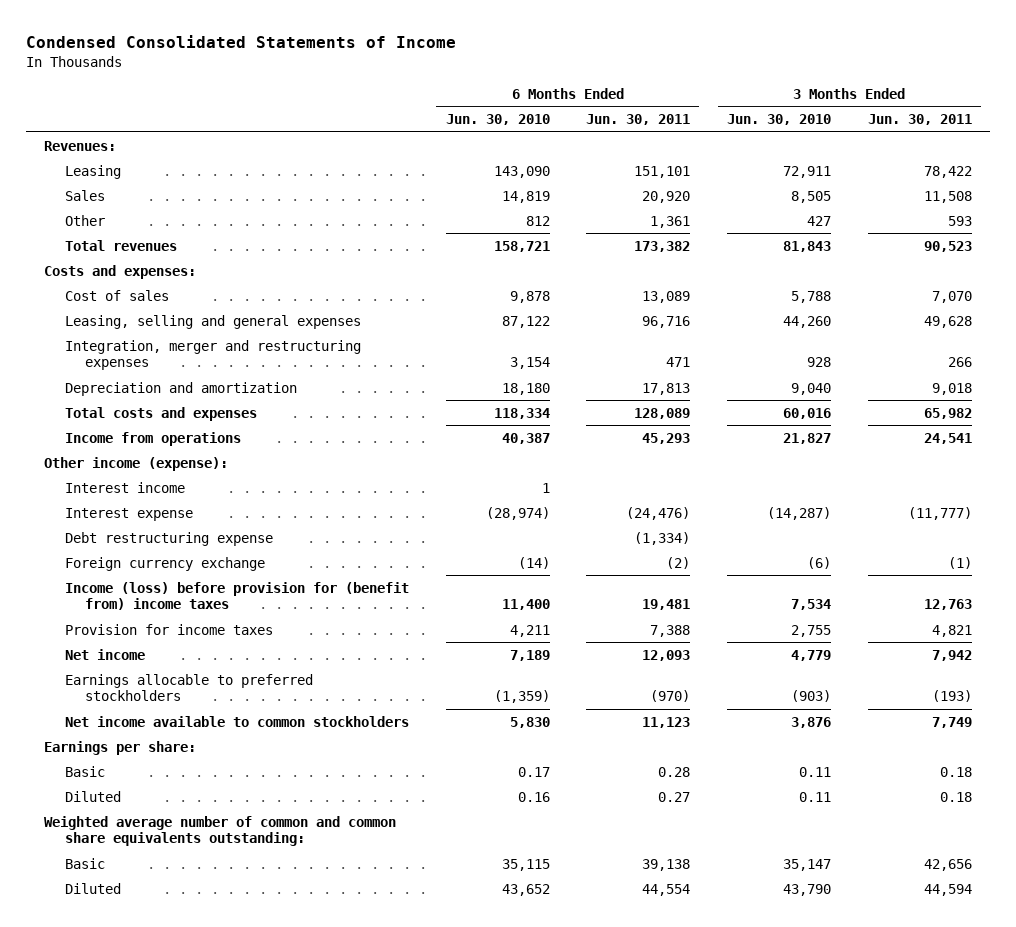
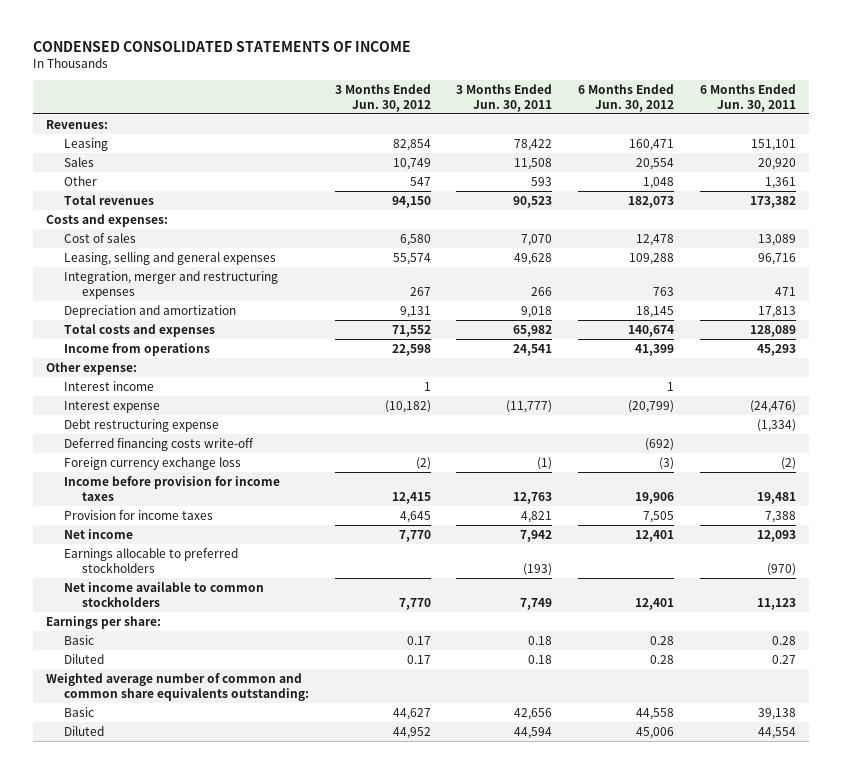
- Condensed Consolidated Statements of Income
+ CONDENSED CONSOLIDATED STATEMENTS OF INCOME
- | 6 Months Ended Jun. 30, 2010 | 6 Months Ended Jun. 30, 2011 | 3 Months Ended Jun. 30, 2010 | 3 Months Ended Jun. 30, 2011
+ | 3 Months Ended Jun. 30, 2012 | 3 Months Ended Jun. 30, 2011 | 6 Months Ended Jun. 30, 2012 | 6 Months Ended Jun. 30, 2011
- Other income (expense):
+ Other expense:
- Foreign currency exchange | (14) | (2) | (6) | (1)
- Income (loss) before provision for (benefit from) income taxes | 11,400 | 19,481 | 7,534 | 12,763
+ Deferred financing costs write-off | | | (692) |
+ Foreign currency exchange loss | (2) | (1) | (3) | (2)
+ Income before provision for income taxes | 12,415 | 12,763 | 19,906 | 19,481

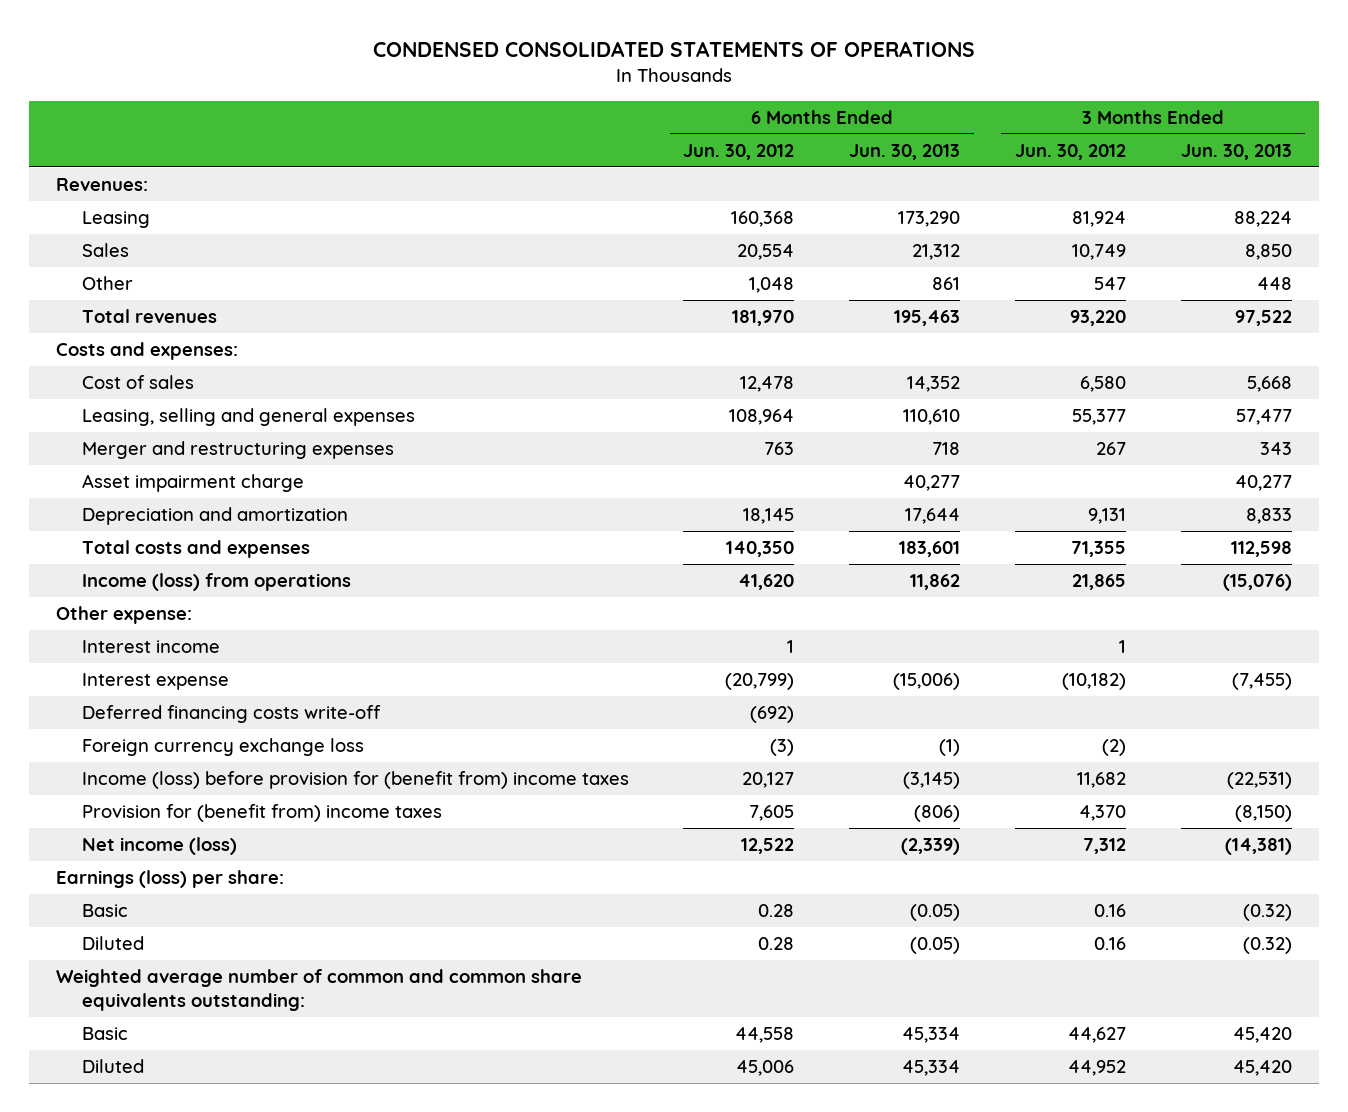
- CONDENSED CONSOLIDATED STATEMENTS OF INCOME
+ CONDENSED CONSOLIDATED STATEMENTS OF OPERATIONS
- | 3 Months Ended Jun. 30, 2012 | 3 Months Ended Jun. 30, 2011 | 6 Months Ended Jun. 30, 2012 | 6 Months Ended Jun. 30, 2011
+ | 6 Months Ended Jun. 30, 2012 | 6 Months Ended Jun. 30, 2013 | 3 Months Ended Jun. 30, 2012 | 3 Months Ended Jun. 30, 2013
- Leasing | 82,854 | 78,422 | 160,471 | 151,101
+ Leasing | 160,368 | 173,290 | 81,924 | 88,224
- Total revenues | 94,150 | 90,523 | 182,073 | 173,382
+ Total revenues | 181,970 | 195,463 | 93,220 | 97,522
- Leasing, selling and general expenses | 55,574 | 49,628 | 109,288 | 96,716
- Integration, merger and restructuring expenses | 267 | 266 | 763 | 471
+ Leasing, selling and general expenses | 108,964 | 110,610 | 55,377 | 57,477
+ Merger and restructuring expenses | 763 | 718 | 267 | 343
+ Asset impairment charge | | 40,277 | | 40,277
- Total costs and expenses | 71,552 | 65,982 | 140,674 | 128,089
- Income from operations | 22,598 | 24,541 | 41,399 | 45,293
+ Total costs and expenses | 140,350 | 183,601 | 71,355 | 112,598
+ Income (loss) from operations | 41,620 | 11,862 | 21,865 | (15,076)
- Debt restructuring expense | | | | (1,334)
- Income before provision for income taxes | 12,415 | 12,763 | 19,906 | 19,481
- Provision for income taxes | 4,645 | 4,821 | 7,505 | 7,388
- Net income | 7,770 | 7,942 | 12,401 | 12,093
- Earnings allocable to preferred stockholders | | (193) | | (970)
- Net income available to common stockholders | 7,770 | 7,749 | 12,401 | 11,123
- Earnings per share:
- Basic | 0.17 | 0.18 | 0.28 | 0.28
- Diluted | 0.17 | 0.18 | 0.28 | 0.27
+ Income (loss) before provision for (benefit from) income taxes | 20,127 | (3,145) | 11,682 | (22,531)
+ Provision for (benefit from) income taxes | 7,605 | (806) | 4,370 | (8,150)
+ Net income (loss) | 12,522 | (2,339) | 7,312 | (14,381)
+ Earnings (loss) per share:
+ Basic | 0.28 | (0.05) | 0.16 | (0.32)
+ Diluted | 0.28 | (0.05) | 0.16 | (0.32)

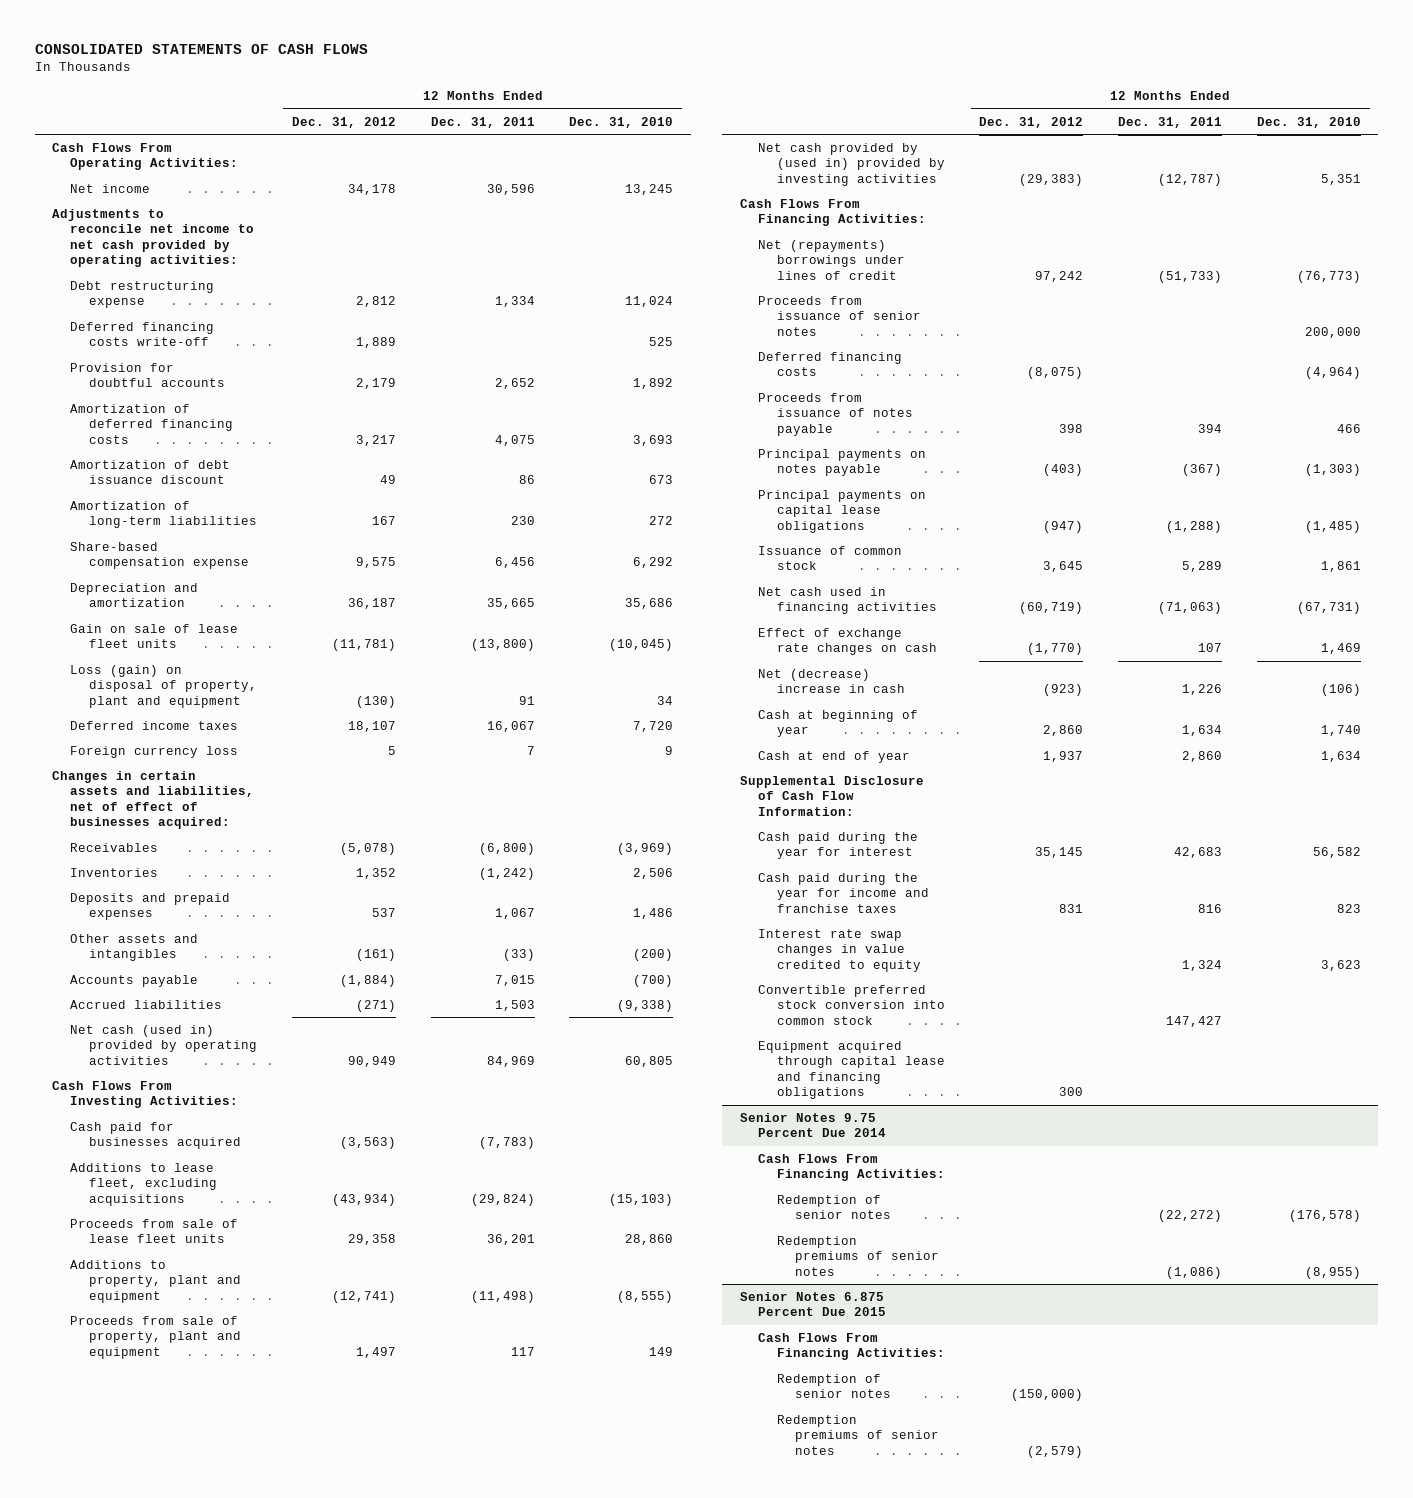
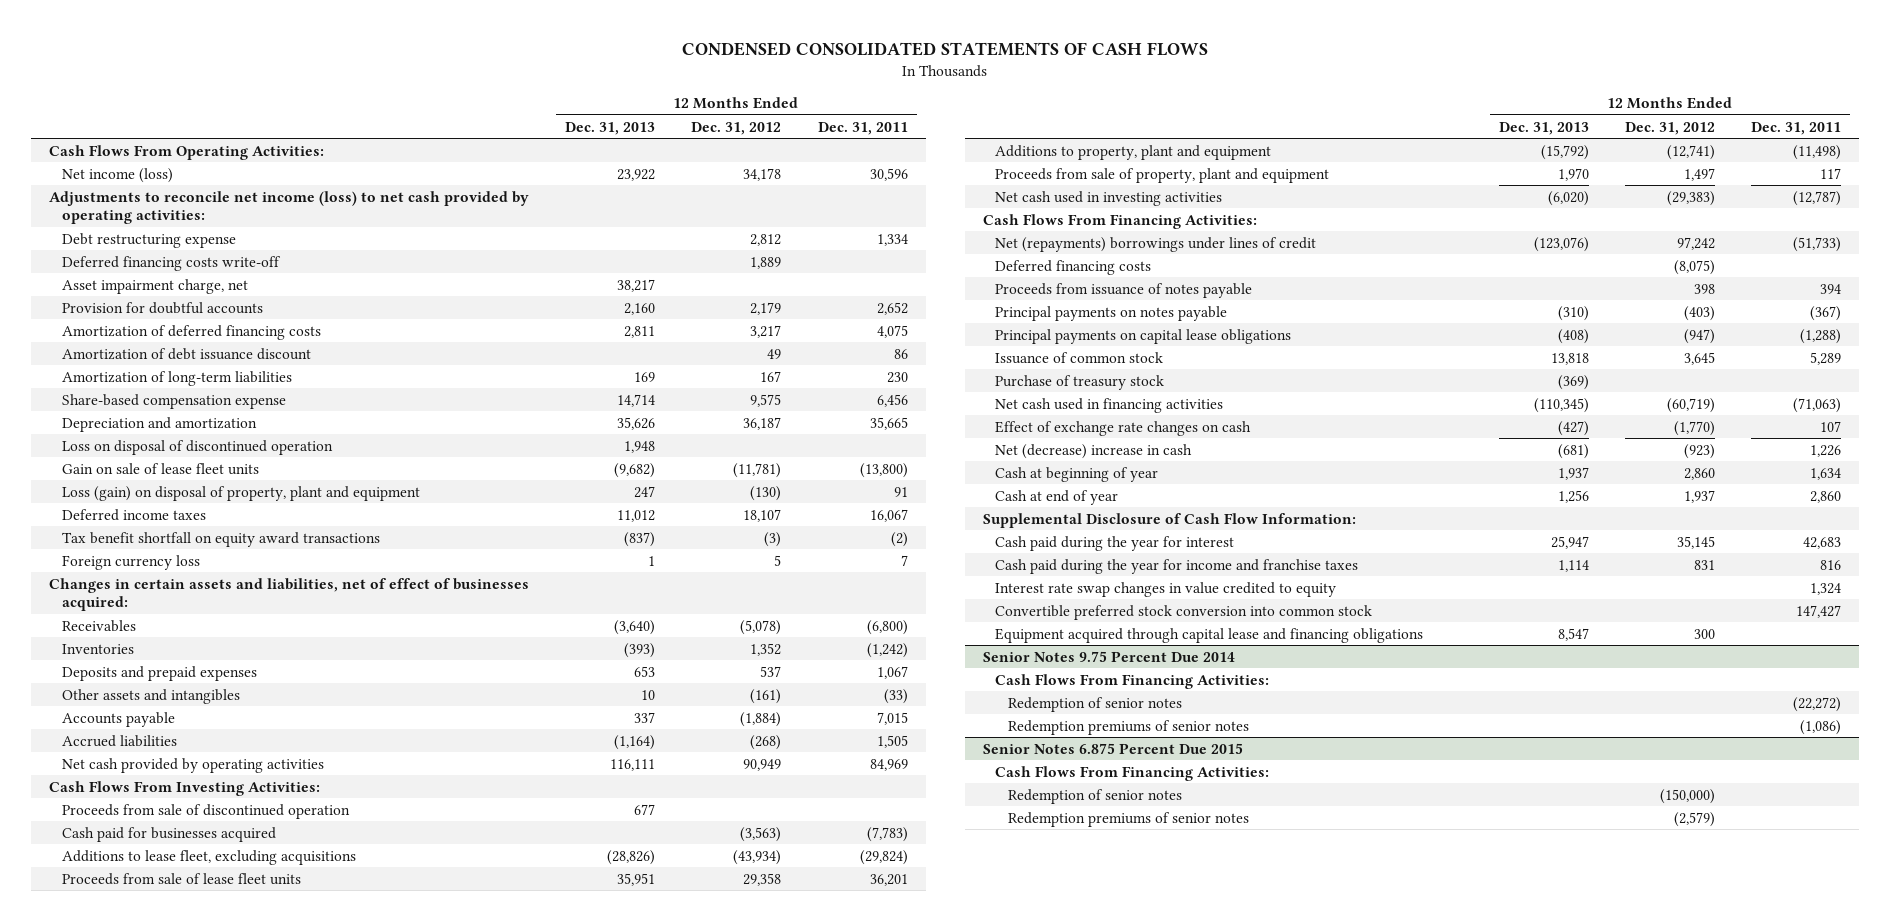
- CONSOLIDATED STATEMENTS OF CASH FLOWS
+ CONDENSED CONSOLIDATED STATEMENTS OF CASH FLOWS
- | 12 Months Ended Dec. 31, 2012 | 12 Months Ended Dec. 31, 2011 | 12 Months Ended Dec. 31, 2010
+ | 12 Months Ended Dec. 31, 2013 | 12 Months Ended Dec. 31, 2012 | 12 Months Ended Dec. 31, 2011
- Net income | 34,178 | 30,596 | 13,245
- Adjustments to reconcile net income to net cash provided by operating activities:
+ Net income (loss) | 23,922 | 34,178 | 30,596
+ Adjustments to reconcile net income (loss) to net cash provided by operating activities:
+ Asset impairment charge, net | 38,217 | |
+ Loss on disposal of discontinued operation | 1,948 | |
+ Tax benefit shortfall on equity award transactions | (837) | (3) | (2)
- Accrued liabilities | (271) | 1,503 | (9,338)
- Net cash (used in) provided by operating activities | 90,949 | 84,969 | 60,805
+ Accrued liabilities | (1,164) | (268) | 1,505
+ Net cash provided by operating activities | 116,111 | 90,949 | 84,969
+ Proceeds from sale of discontinued operation | 677 | |
- Net cash provided by (used in) provided by investing activities | (29,383) | (12,787) | 5,351
+ Net cash used in investing activities | (6,020) | (29,383) | (12,787)
- Proceeds from issuance of senior notes | | | 200,000
+ Purchase of treasury stock | (369) | |

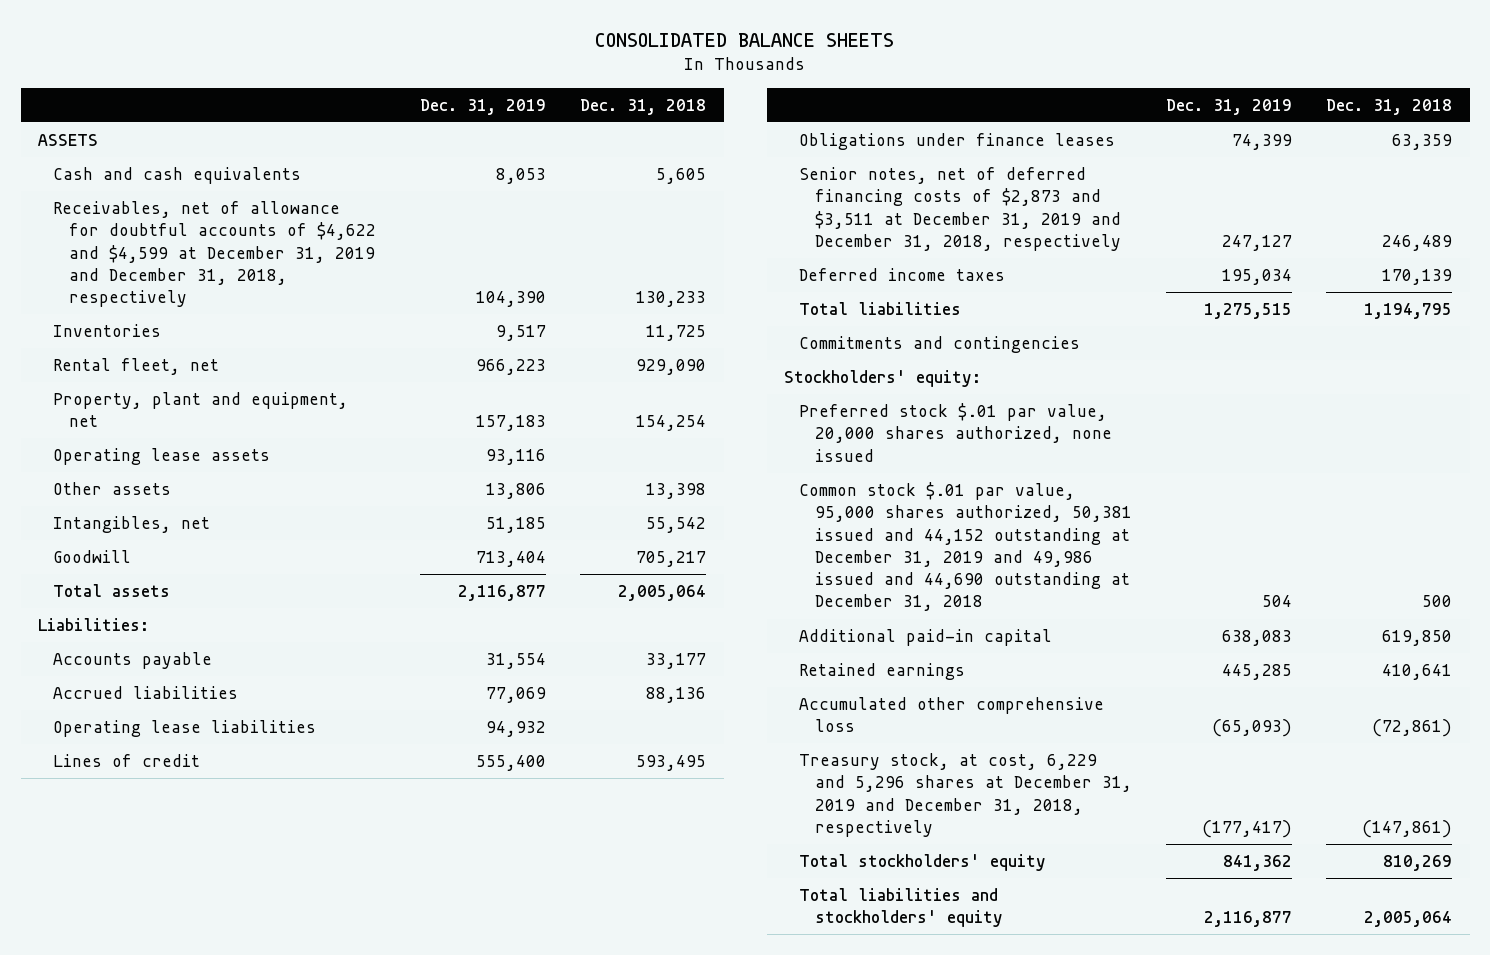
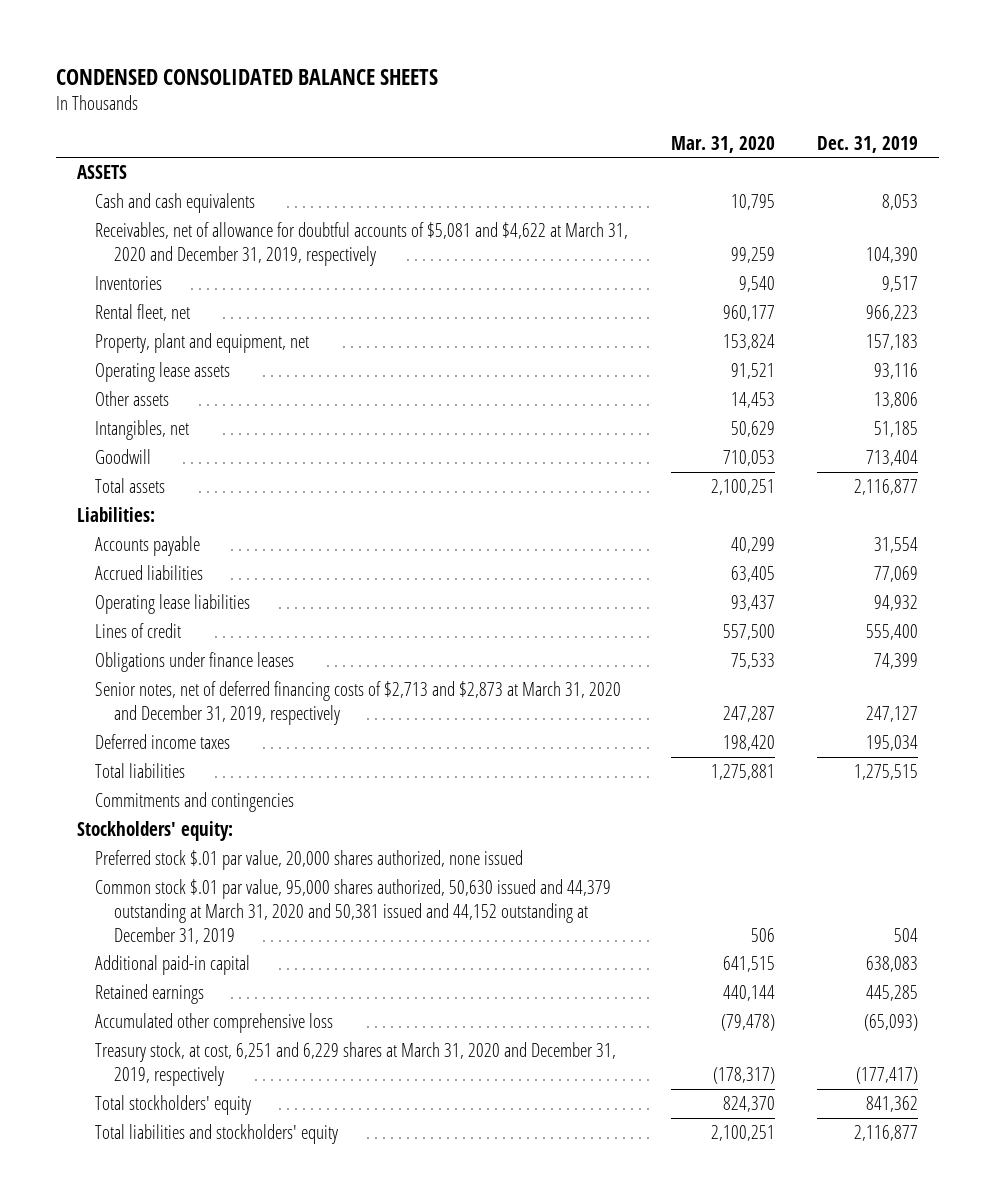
- CONSOLIDATED BALANCE SHEETS
+ CONDENSED CONSOLIDATED BALANCE SHEETS
- | Dec. 31, 2019 | Dec. 31, 2018
+ | Mar. 31, 2020 | Dec. 31, 2019
- Receivables, net of allowance for doubtful accounts of $4,622 and $4,599 at December 31, 2019 and December 31, 2018, respectively | 104,390 | 130,233
+ Receivables, net of allowance for doubtful accounts of $5,081 and $4,622 at March 31, 2020 and December 31, 2019, respectively | 99,259 | 104,390
- Senior notes, net of deferred financing costs of $2,873 and $3,511 at December 31, 2019 and December 31, 2018, respectively | 247,127 | 246,489
+ Senior notes, net of deferred financing costs of $2,713 and $2,873 at March 31, 2020 and December 31, 2019, respectively | 247,287 | 247,127
- Common stock $.01 par value, 95,000 shares authorized, 50,381 issued and 44,152 outstanding at December 31, 2019 and 49,986 issued and 44,690 outstanding at December 31, 2018 | 504 | 500
+ Common stock $.01 par value, 95,000 shares authorized, 50,630 issued and 44,379 outstanding at March 31, 2020 and 50,381 issued and 44,152 outstanding at December 31, 2019 | 506 | 504
- Treasury stock, at cost, 6,229 and 5,296 shares at December 31, 2019 and December 31, 2018, respectively | (177,417) | (147,861)
+ Treasury stock, at cost, 6,251 and 6,229 shares at March 31, 2020 and December 31, 2019, respectively | (178,317) | (177,417)

